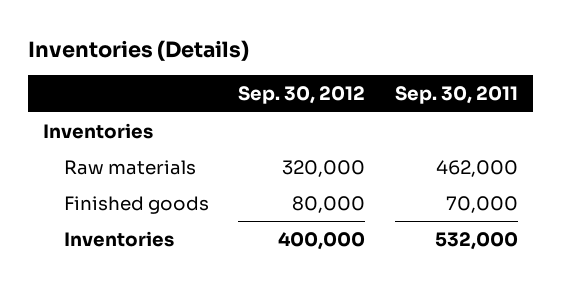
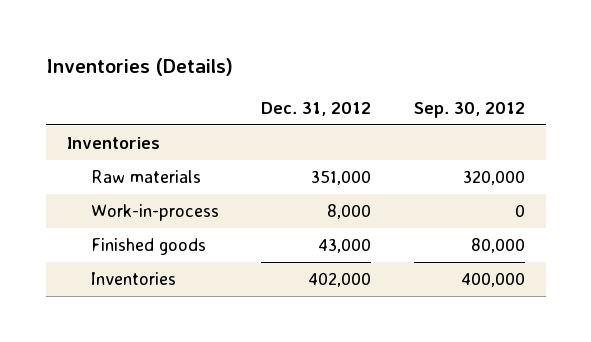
- | Sep. 30, 2012 | Sep. 30, 2011
+ | Dec. 31, 2012 | Sep. 30, 2012
+ Work-in-process | 8,000 | 0

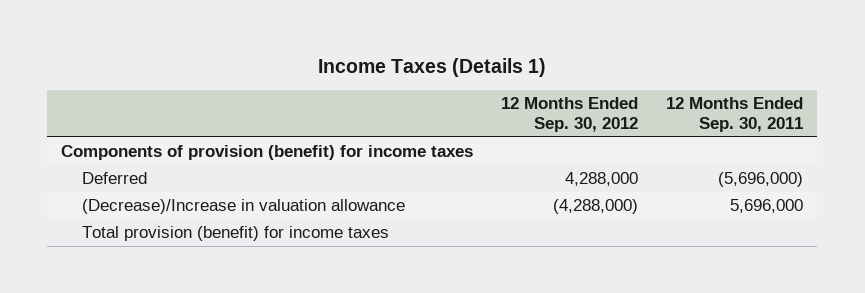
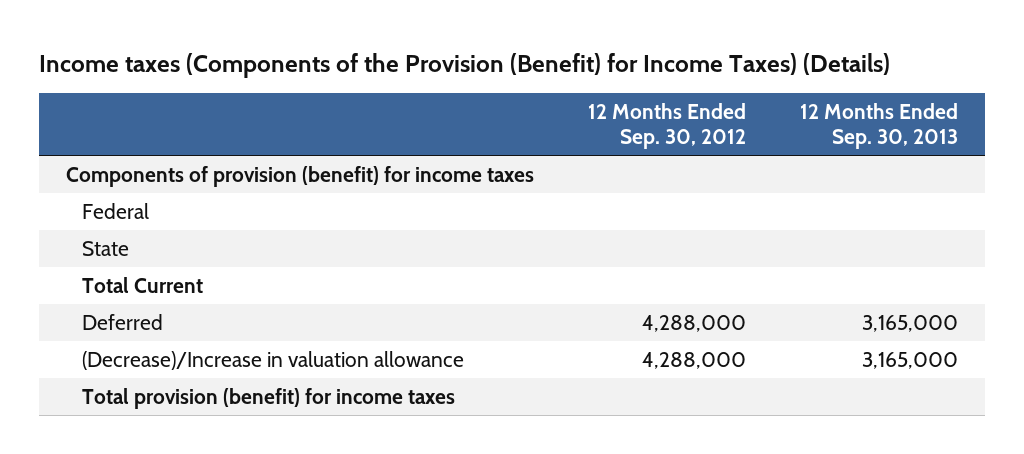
- Income Taxes (Details 1)
+ Income taxes (Components of the Provision (Benefit) for Income Taxes) (Details)
- | 12 Months Ended Sep. 30, 2012 | 12 Months Ended Sep. 30, 2011
+ | 12 Months Ended Sep. 30, 2012 | 12 Months Ended Sep. 30, 2013
+ Federal
+ State
+ Total Current
- (Decrease)/Increase in valuation allowance | (4,288,000) | 5,696,000
+ (Decrease)/Increase in valuation allowance | 4,288,000 | 3,165,000

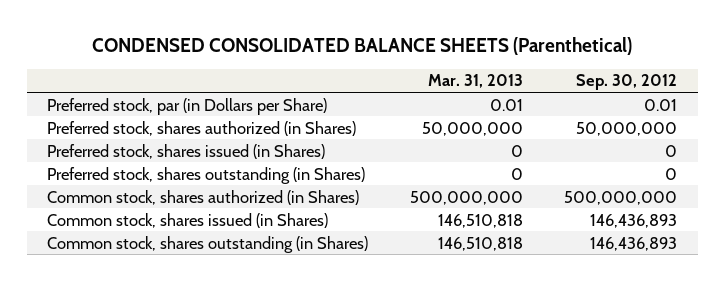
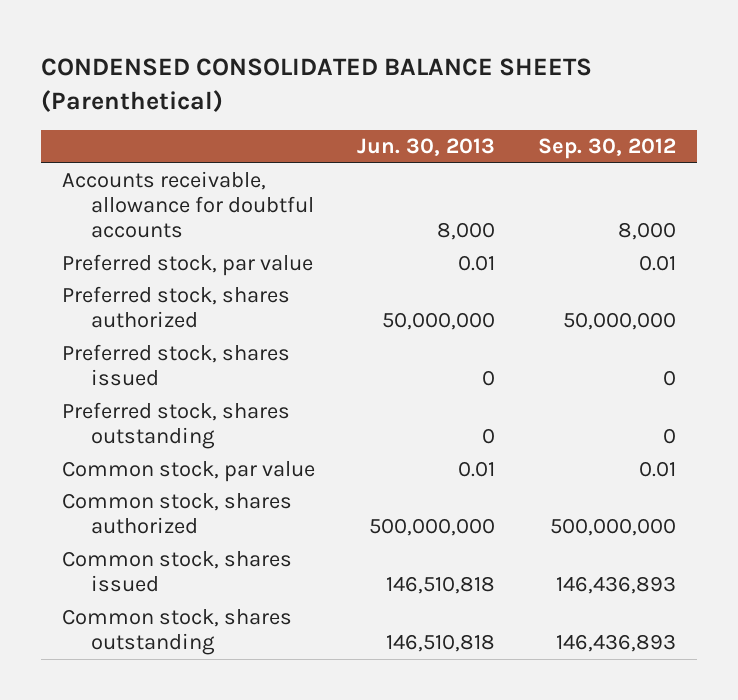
- | Mar. 31, 2013 | Sep. 30, 2012
+ | Jun. 30, 2013 | Sep. 30, 2012
- Preferred stock, par (in Dollars per Share) | 0.01 | 0.01
- Preferred stock, shares authorized (in Shares) | 50,000,000 | 50,000,000
- Preferred stock, shares issued (in Shares) | 0 | 0
- Preferred stock, shares outstanding (in Shares) | 0 | 0
- Common stock, shares authorized (in Shares) | 500,000,000 | 500,000,000
- Common stock, shares issued (in Shares) | 146,510,818 | 146,436,893
- Common stock, shares outstanding (in Shares) | 146,510,818 | 146,436,893
+ Accounts receivable, allowance for doubtful accounts | 8,000 | 8,000
+ Preferred stock, par value | 0.01 | 0.01
+ Preferred stock, shares authorized | 50,000,000 | 50,000,000
+ Preferred stock, shares issued | 0 | 0
+ Preferred stock, shares outstanding | 0 | 0
+ Common stock, par value | 0.01 | 0.01
+ Common stock, shares authorized | 500,000,000 | 500,000,000
+ Common stock, shares issued | 146,510,818 | 146,436,893
+ Common stock, shares outstanding | 146,510,818 | 146,436,893

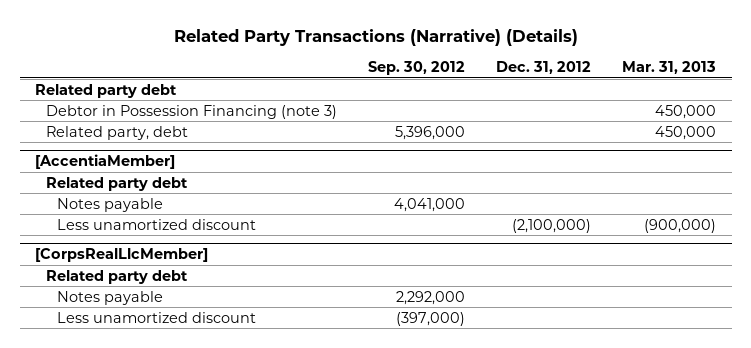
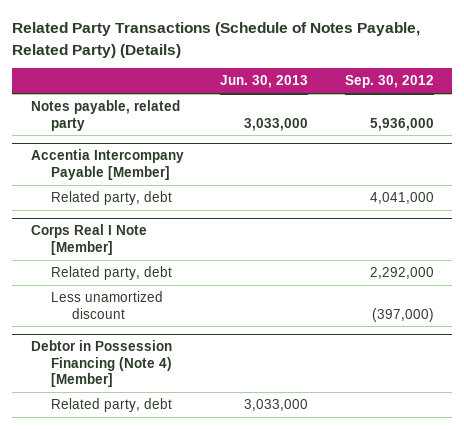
- Related Party Transactions (Narrative) (Details)
+ Related Party Transactions (Schedule of Notes Payable, Related Party) (Details)
- | Sep. 30, 2012 | Dec. 31, 2012 | Mar. 31, 2013
+ | Jun. 30, 2013 | Sep. 30, 2012
- Related party debt
- Debtor in Possession Financing (note 3) | | | 450,000
- Related party, debt | 5,396,000 | | 450,000
- [AccentiaMember]
- Related party debt
- Notes payable | 4,041,000 | |
- Less unamortized discount | | (2,100,000) | (900,000)
- [CorpsRealLlcMember]
- Related party debt
- Notes payable | 2,292,000 | |
+ Notes payable, related party | 3,033,000 | 5,936,000
+ Accentia Intercompany Payable [Member]
+ Related party, debt | | 4,041,000
+ Corps Real I Note [Member]
+ Related party, debt | | 2,292,000
+ Debtor in Possession Financing (Note 4) [Member]
+ Related party, debt | 3,033,000 |

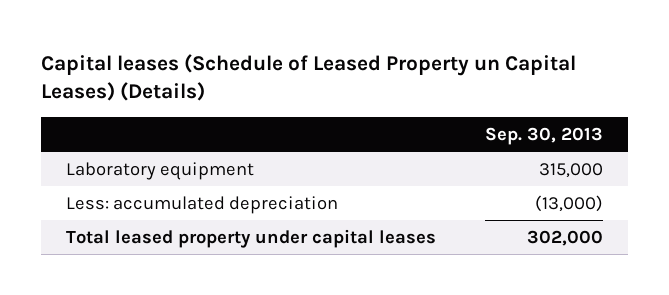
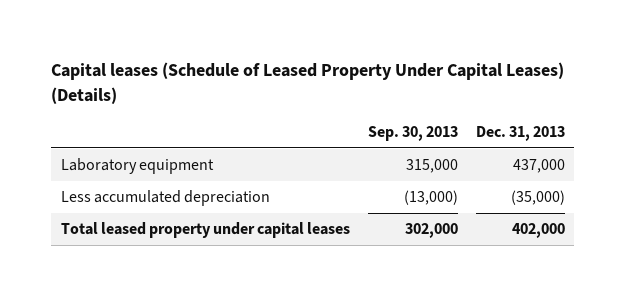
- Capital leases (Schedule of Leased Property un Capital Leases) (Details)
+ Capital leases (Schedule of Leased Property Under Capital Leases) (Details)
- | Sep. 30, 2013
+ | Sep. 30, 2013 | Dec. 31, 2013
- Less: accumulated depreciation | (13,000)
+ Less accumulated depreciation | (13,000) | (35,000)

